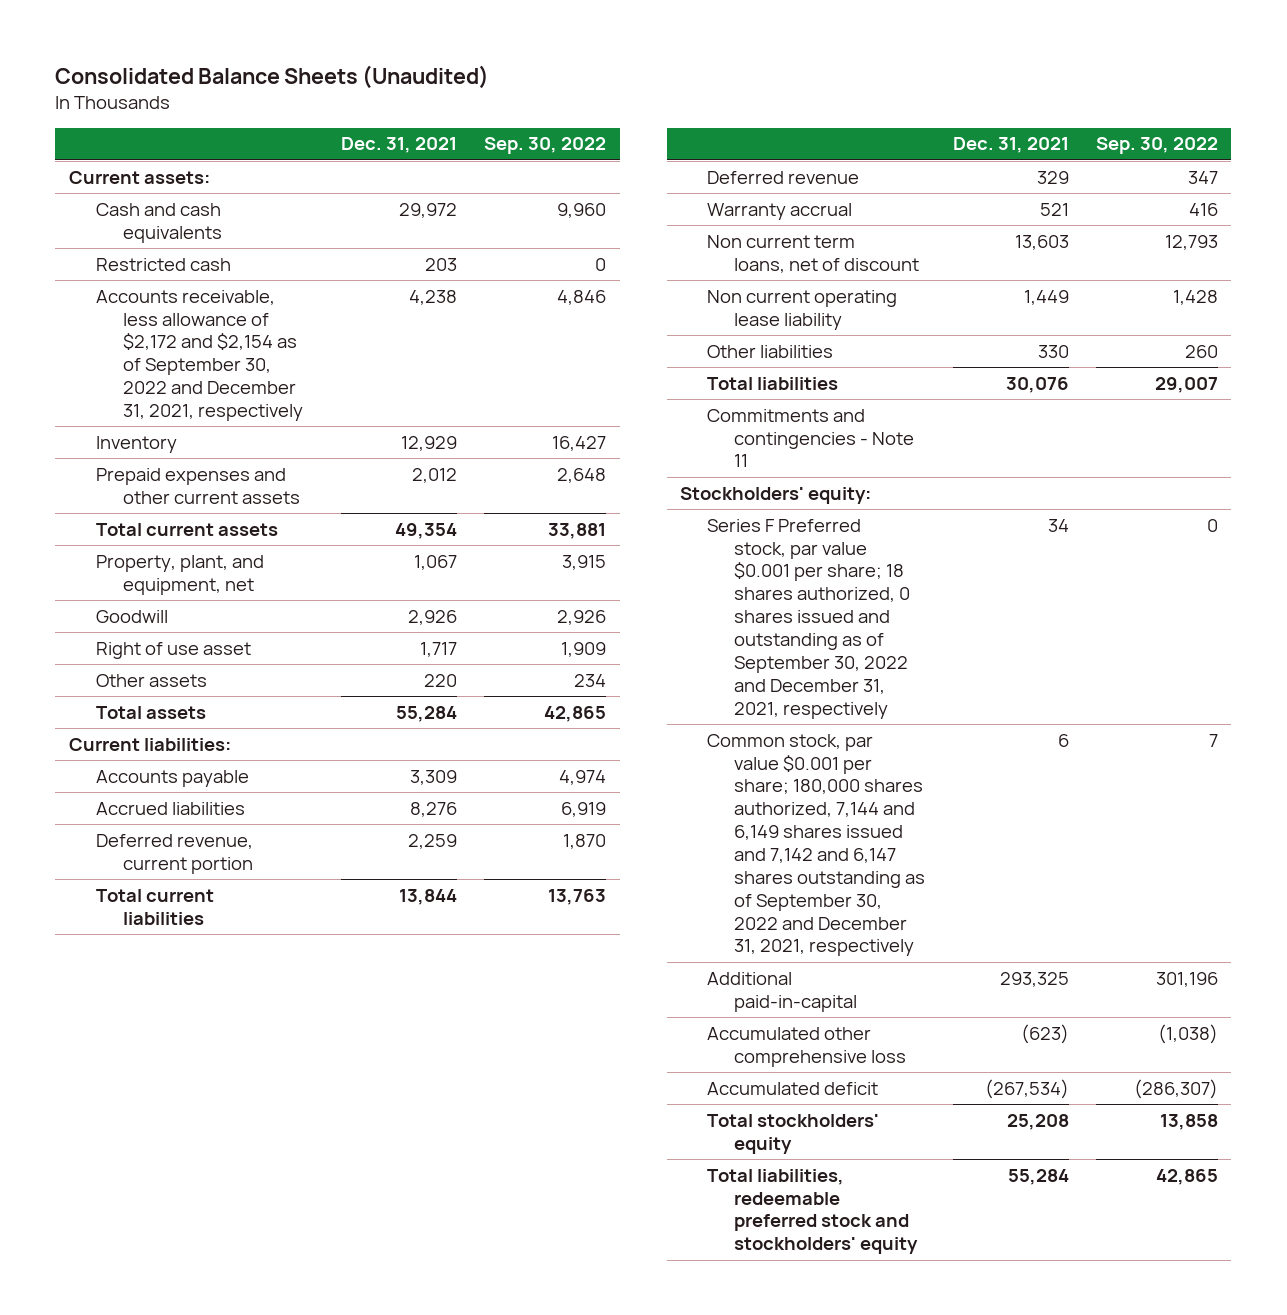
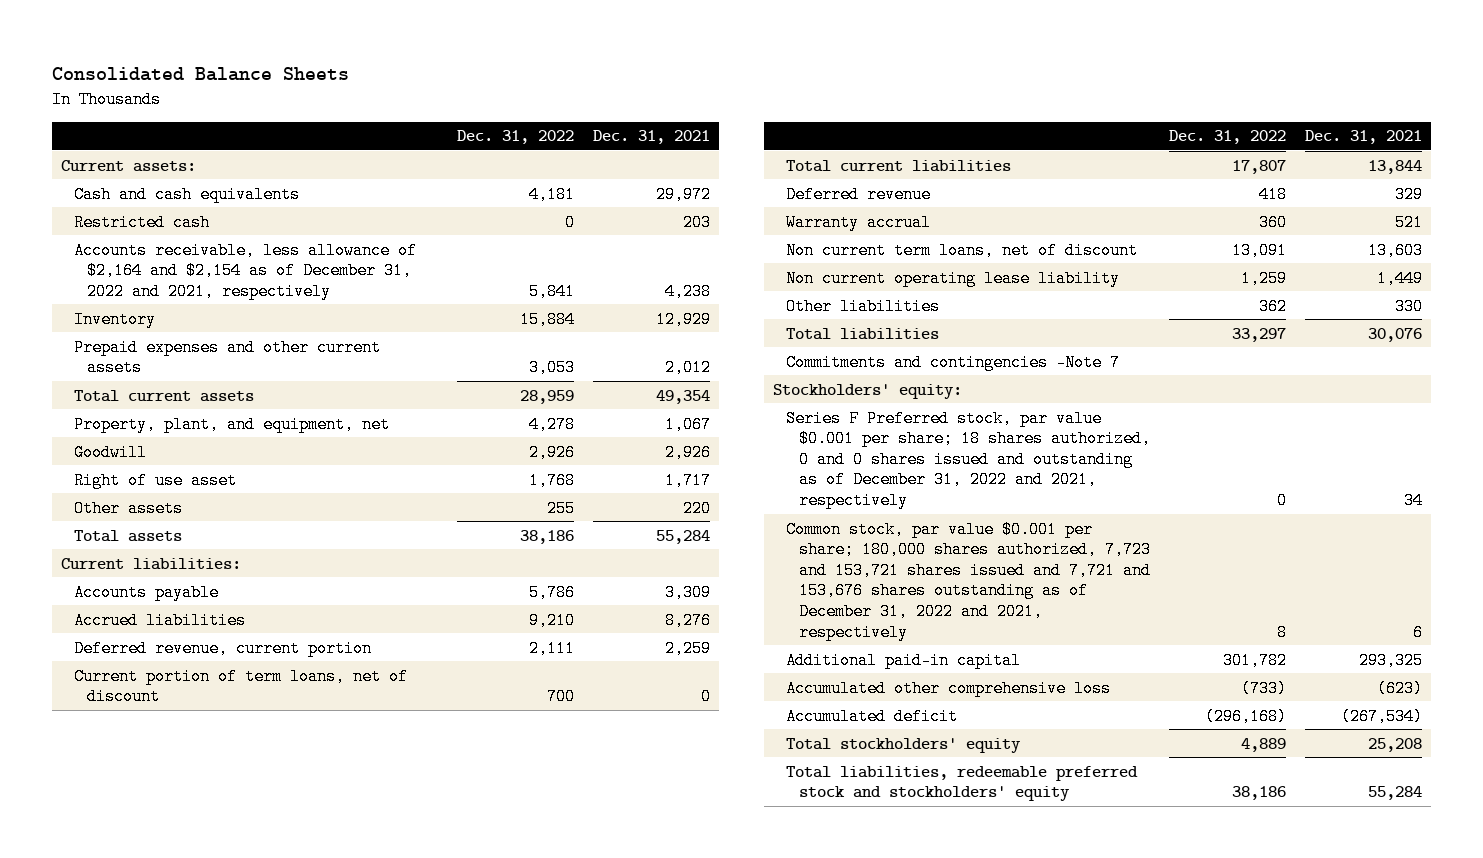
- Consolidated Balance Sheets (Unaudited)
+ Consolidated Balance Sheets
- | Dec. 31, 2021 | Sep. 30, 2022
+ | Dec. 31, 2022 | Dec. 31, 2021
- Accounts receivable, less allowance of $2,172 and $2,154 as of September 30, 2022 and December 31, 2021, respectively | 4,238 | 4,846
+ Accounts receivable, less allowance of $2,164 and $2,154 as of December 31, 2022 and 2021, respectively | 5,841 | 4,238
+ Current portion of term loans, net of discount | 700 | 0
- Commitments and contingencies - Note 11
+ Commitments and contingencies -Note 7
- Series F Preferred stock, par value $0.001 per share; 18 shares authorized, 0 shares issued and outstanding as of September 30, 2022 and December 31, 2021, respectively | 34 | 0
- Common stock, par value $0.001 per share; 180,000 shares authorized, 7,144 and 6,149 shares issued and 7,142 and 6,147 shares outstanding as of September 30, 2022 and December 31, 2021, respectively | 6 | 7
- Additional paid-in-capital | 293,325 | 301,196
+ Series F Preferred stock, par value $0.001 per share; 18 shares authorized, 0 and 0 shares issued and outstanding as of December 31, 2022 and 2021, respectively | 0 | 34
+ Common stock, par value $0.001 per share; 180,000 shares authorized, 7,723 and 153,721 shares issued and 7,721 and 153,676 shares outstanding as of December 31, 2022 and 2021, respectively | 8 | 6
+ Additional paid-in capital | 301,782 | 293,325

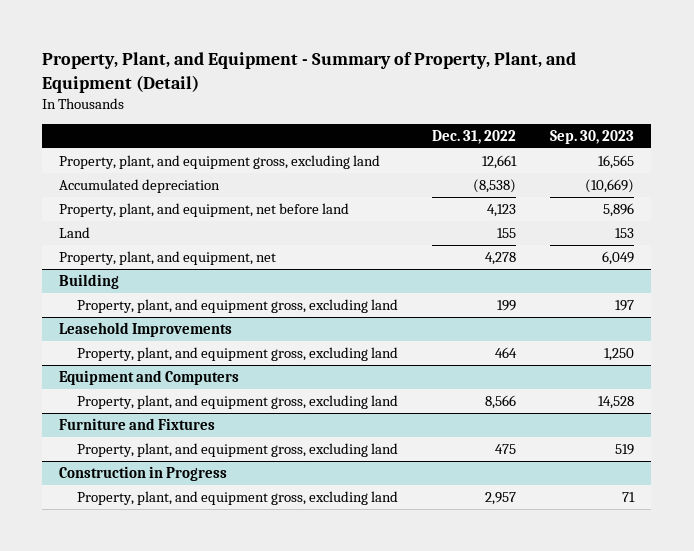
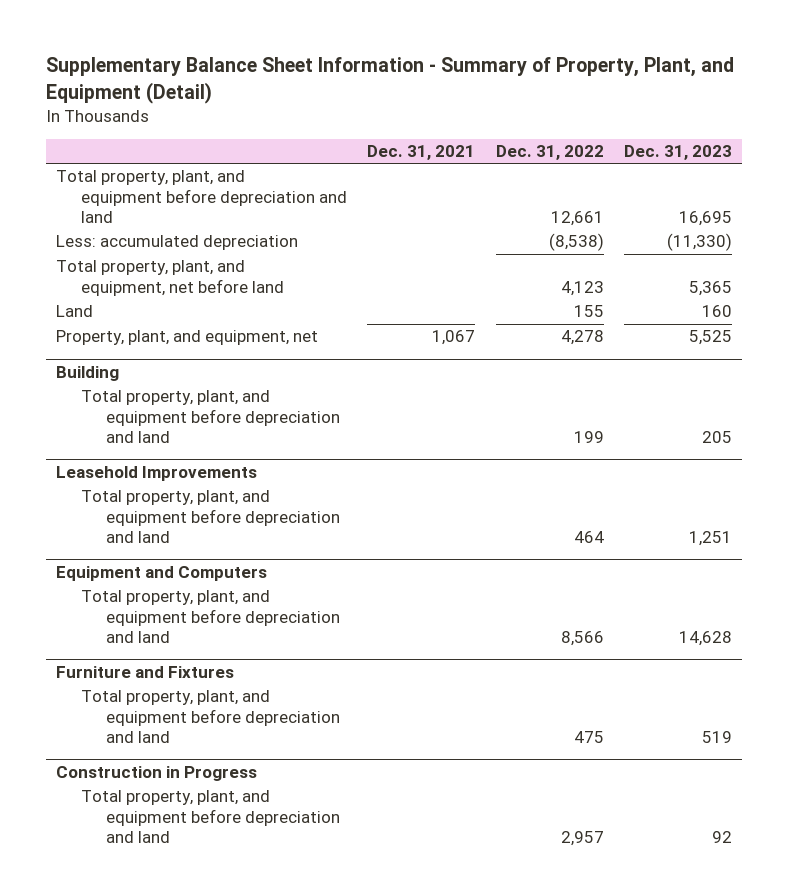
- Property, Plant, and Equipment - Summary of Property, Plant, and Equipment (Detail)
+ Supplementary Balance Sheet Information - Summary of Property, Plant, and Equipment (Detail)
- | Dec. 31, 2022 | Sep. 30, 2023
+ | Dec. 31, 2021 | Dec. 31, 2022 | Dec. 31, 2023
- Property, plant, and equipment gross, excluding land | 12,661 | 16,565
- Accumulated depreciation | (8,538) | (10,669)
- Property, plant, and equipment, net before land | 4,123 | 5,896
+ Total property, plant, and equipment before depreciation and land | | 12,661 | 16,695
+ Less: accumulated depreciation | | (8,538) | (11,330)
+ Total property, plant, and equipment, net before land | | 4,123 | 5,365
@ Building
- Property, plant, and equipment gross, excluding land | 199 | 197
+ Total property, plant, and equipment before depreciation and land | | 199 | 205
@ Leasehold Improvements
- Property, plant, and equipment gross, excluding land | 464 | 1,250
+ Total property, plant, and equipment before depreciation and land | | 464 | 1,251
@ Equipment and Computers
- Property, plant, and equipment gross, excluding land | 8,566 | 14,528
+ Total property, plant, and equipment before depreciation and land | | 8,566 | 14,628
@ Furniture and Fixtures
- Property, plant, and equipment gross, excluding land | 475 | 519
+ Total property, plant, and equipment before depreciation and land | | 475 | 519
@ Construction in Progress
- Property, plant, and equipment gross, excluding land | 2,957 | 71
+ Total property, plant, and equipment before depreciation and land | | 2,957 | 92

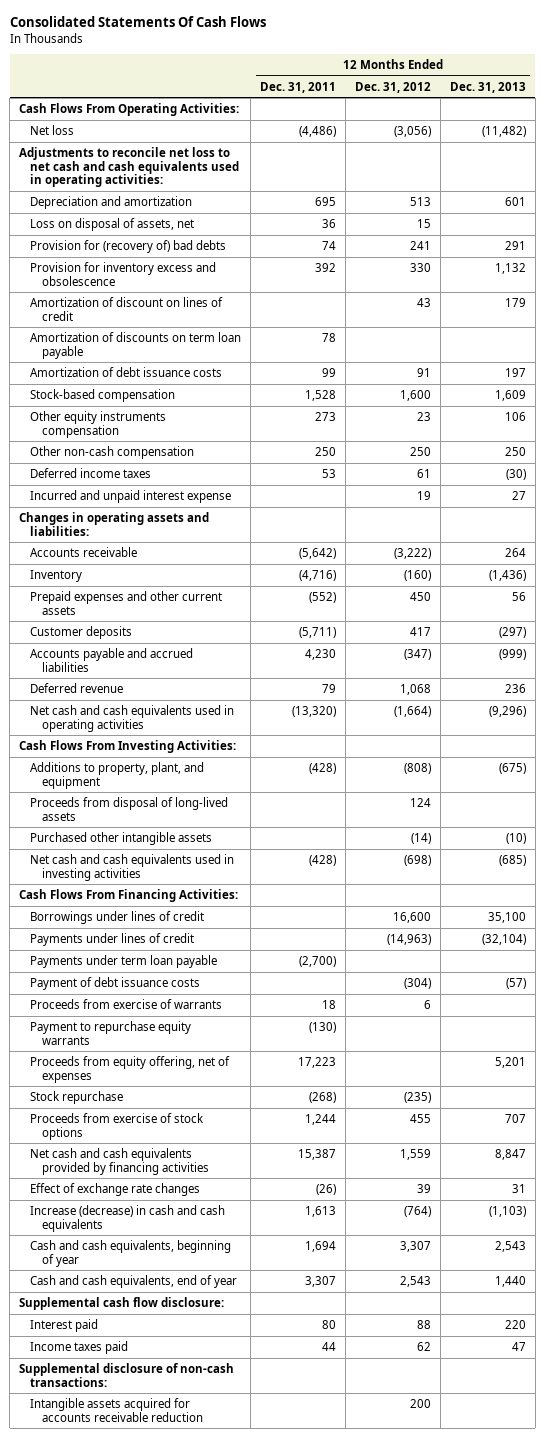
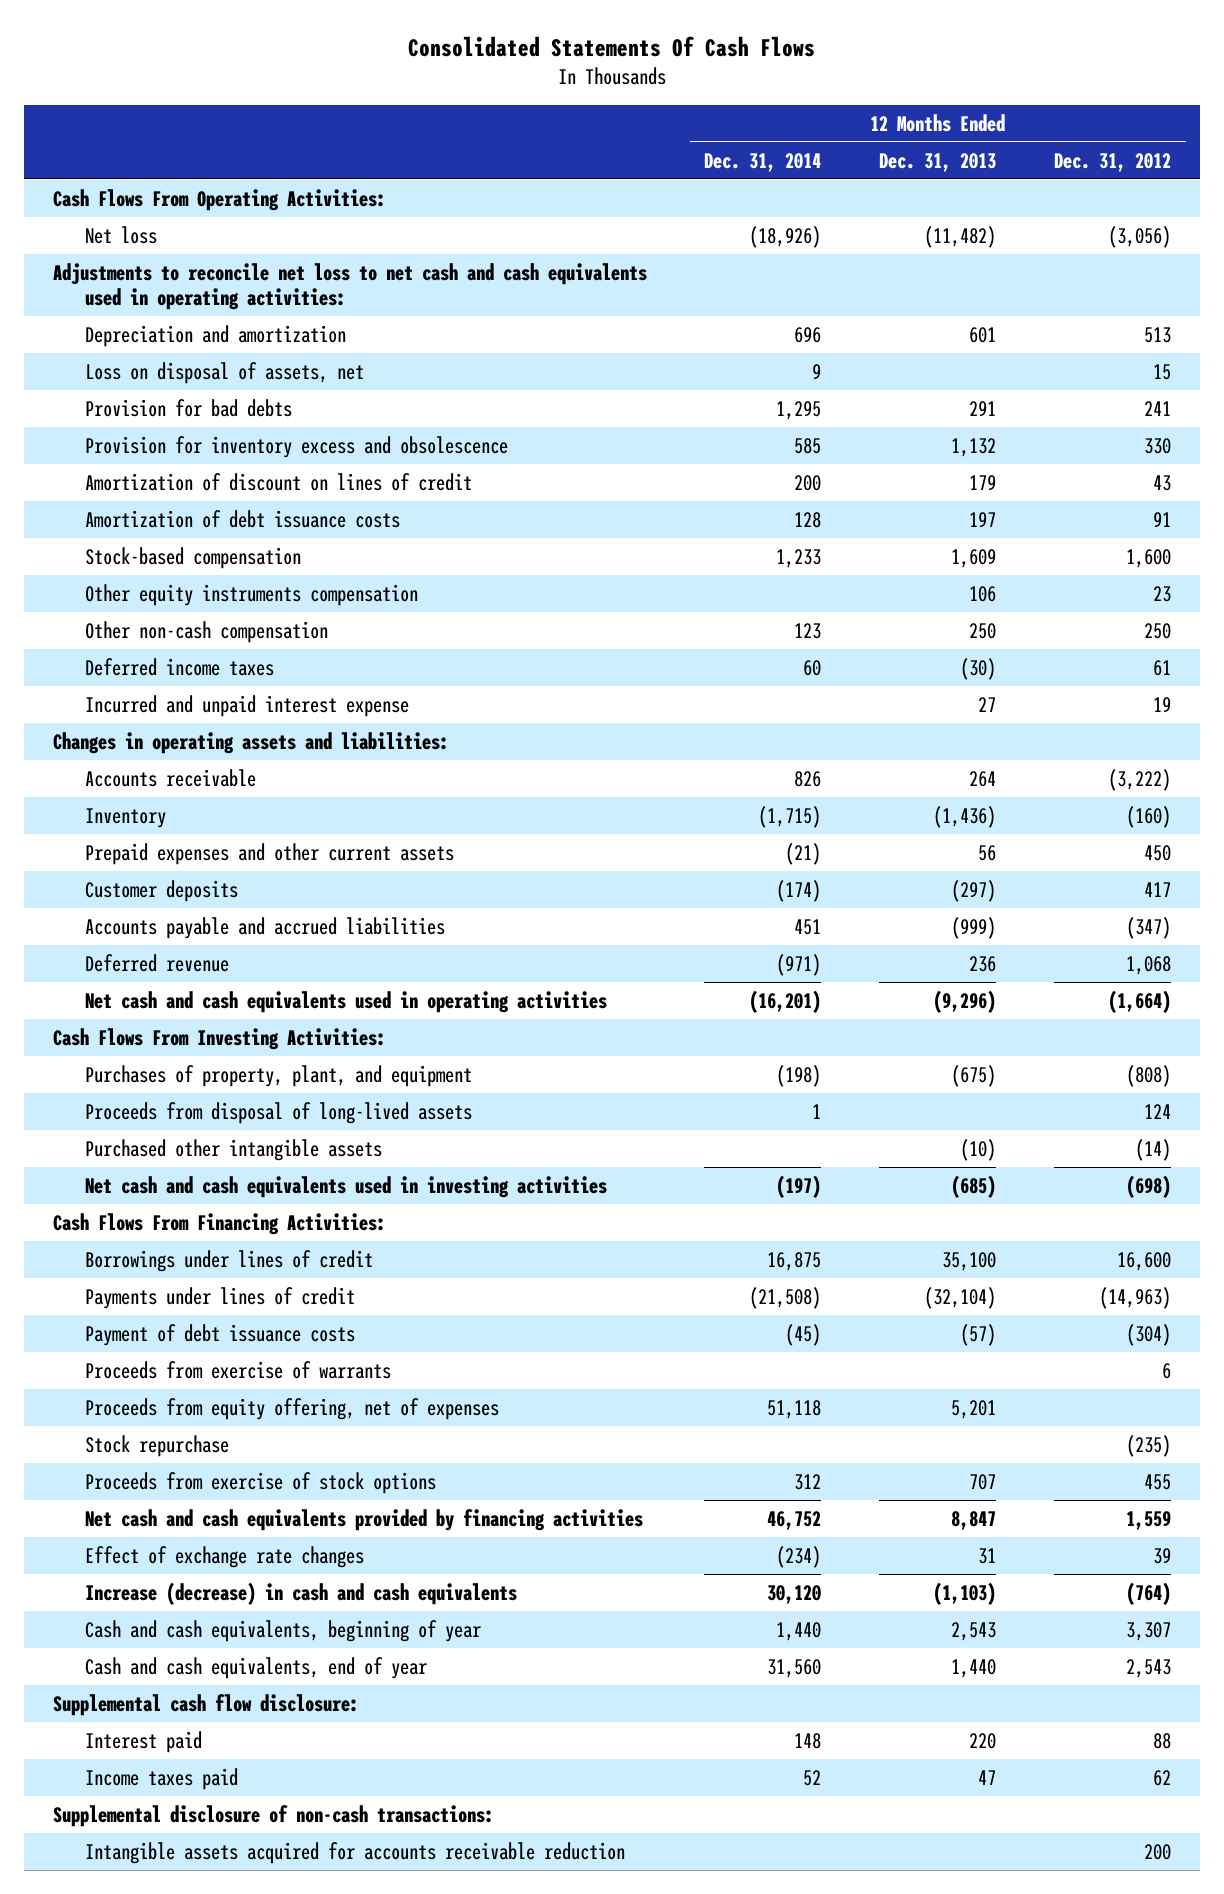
- | 12 Months Ended Dec. 31, 2011 | 12 Months Ended Dec. 31, 2012 | 12 Months Ended Dec. 31, 2013
+ | 12 Months Ended Dec. 31, 2014 | 12 Months Ended Dec. 31, 2013 | 12 Months Ended Dec. 31, 2012
- Provision for (recovery of) bad debts | 74 | 241 | 291
+ Provision for bad debts | 1,295 | 291 | 241
- Amortization of discounts on term loan payable | 78 | |
- Additions to property, plant, and equipment | (428) | (808) | (675)
+ Purchases of property, plant, and equipment | (198) | (675) | (808)
- Payments under term loan payable | (2,700) | |
- Payment to repurchase equity warrants | (130) | |

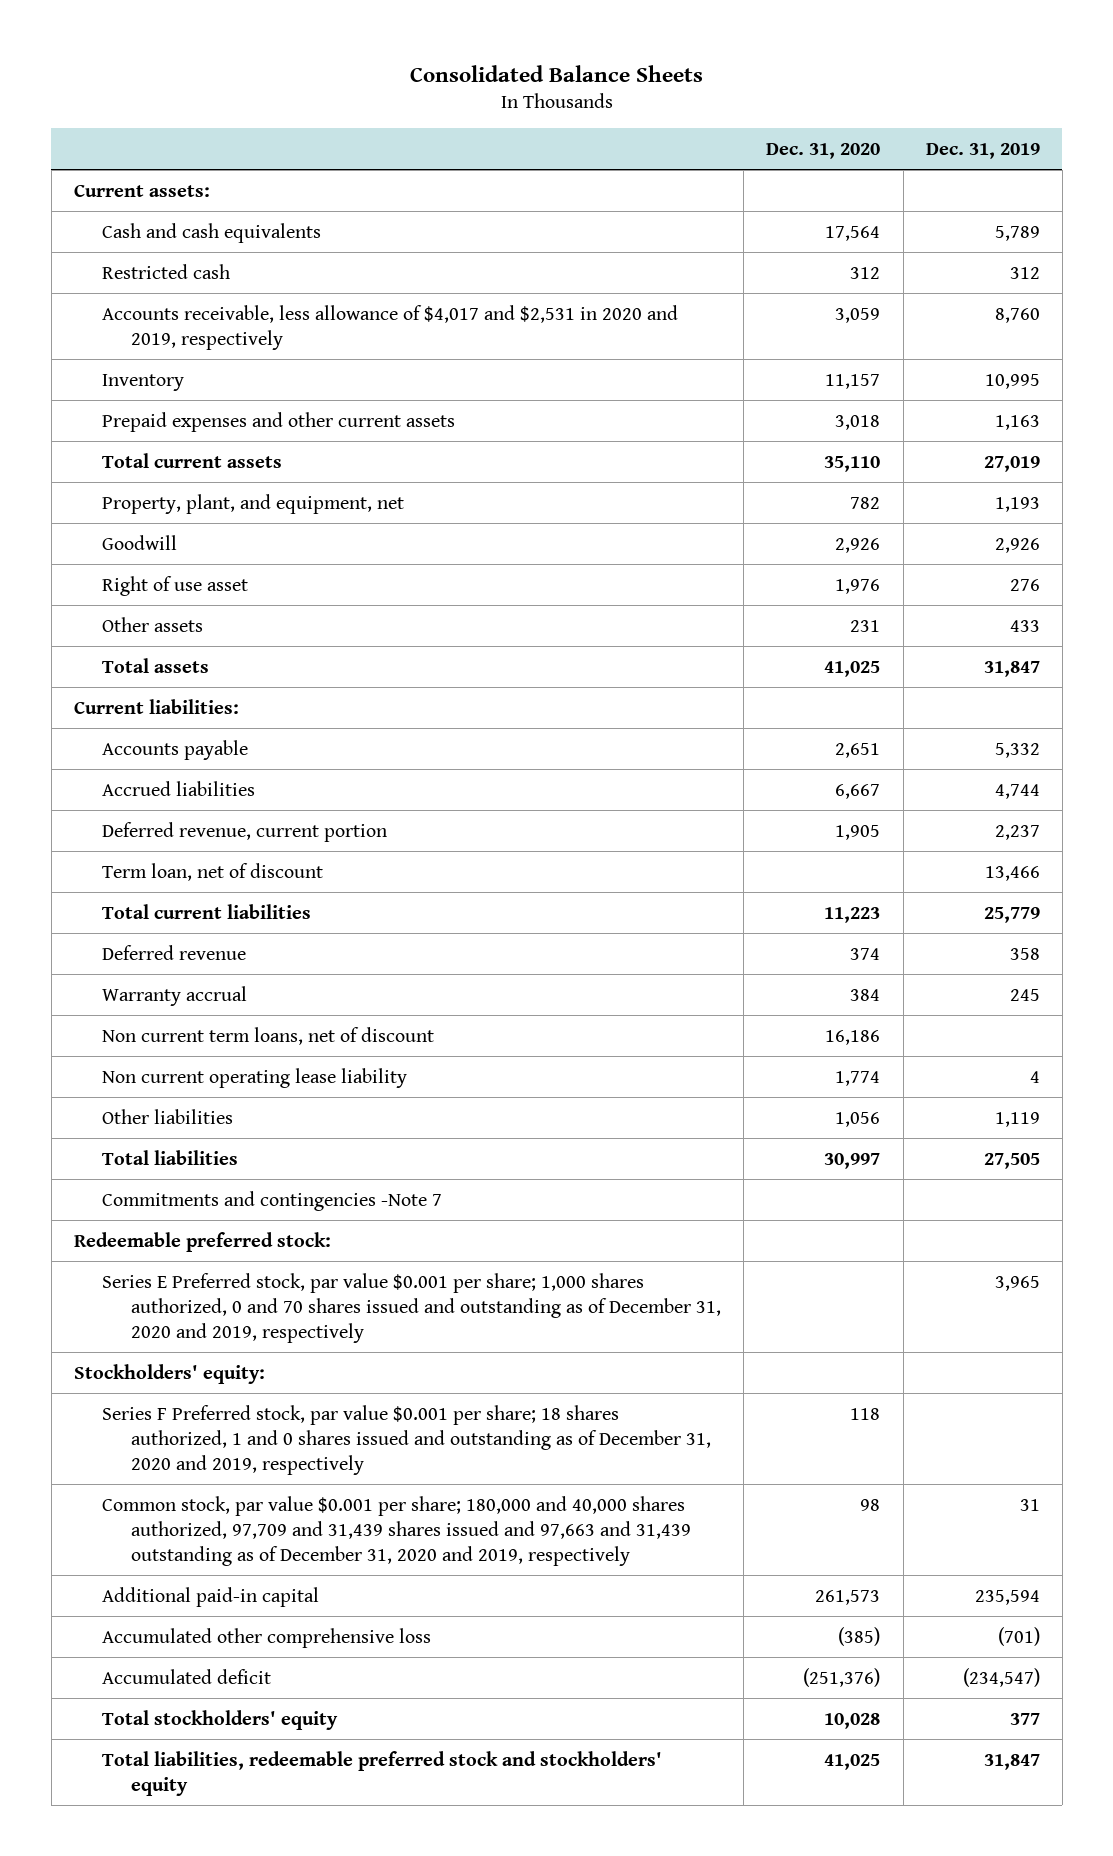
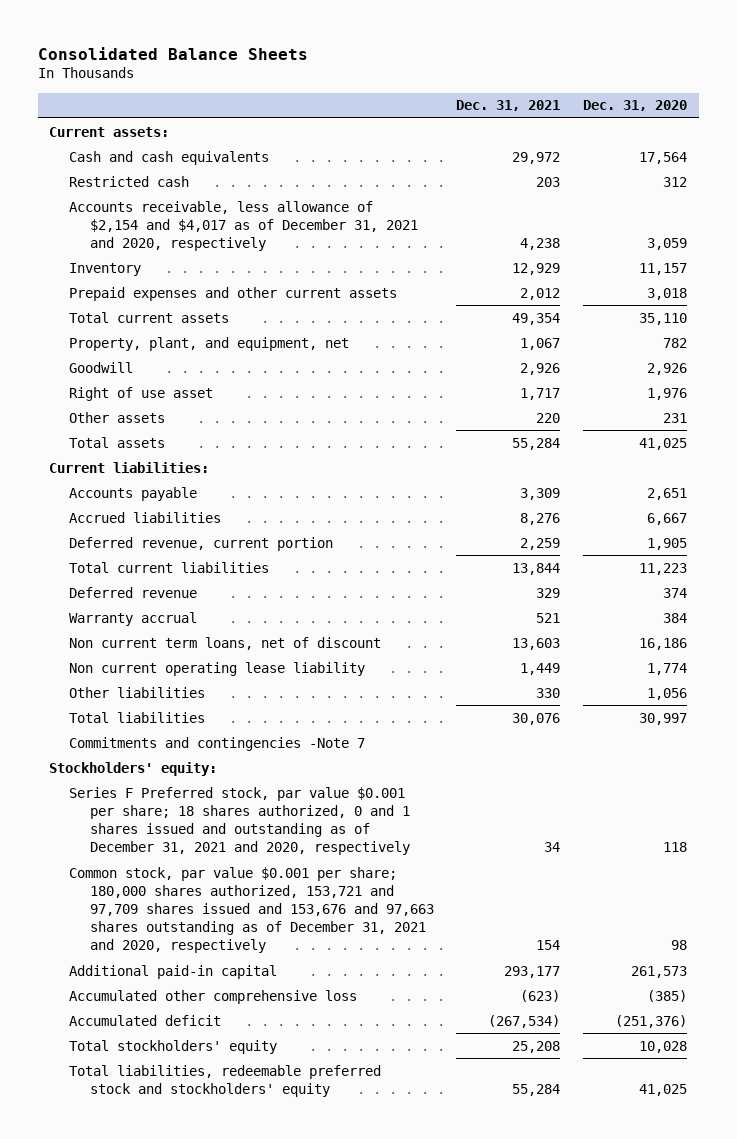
- | Dec. 31, 2020 | Dec. 31, 2019
+ | Dec. 31, 2021 | Dec. 31, 2020
- Accounts receivable, less allowance of $4,017 and $2,531 in 2020 and 2019, respectively | 3,059 | 8,760
+ Accounts receivable, less allowance of $2,154 and $4,017 as of December 31, 2021 and 2020, respectively | 4,238 | 3,059
- Term loan, net of discount | | 13,466
- Redeemable preferred stock:
- Series E Preferred stock, par value $0.001 per share; 1,000 shares authorized, 0 and 70 shares issued and outstanding as of December 31, 2020 and 2019, respectively | | 3,965
- Series F Preferred stock, par value $0.001 per share; 18 shares authorized, 1 and 0 shares issued and outstanding as of December 31, 2020 and 2019, respectively | 118 |
- Common stock, par value $0.001 per share; 180,000 and 40,000 shares authorized, 97,709 and 31,439 shares issued and 97,663 and 31,439 outstanding as of December 31, 2020 and 2019, respectively | 98 | 31
+ Series F Preferred stock, par value $0.001 per share; 18 shares authorized, 0 and 1 shares issued and outstanding as of December 31, 2021 and 2020, respectively | 34 | 118
+ Common stock, par value $0.001 per share; 180,000 shares authorized, 153,721 and 97,709 shares issued and 153,676 and 97,663 shares outstanding as of December 31, 2021 and 2020, respectively | 154 | 98

